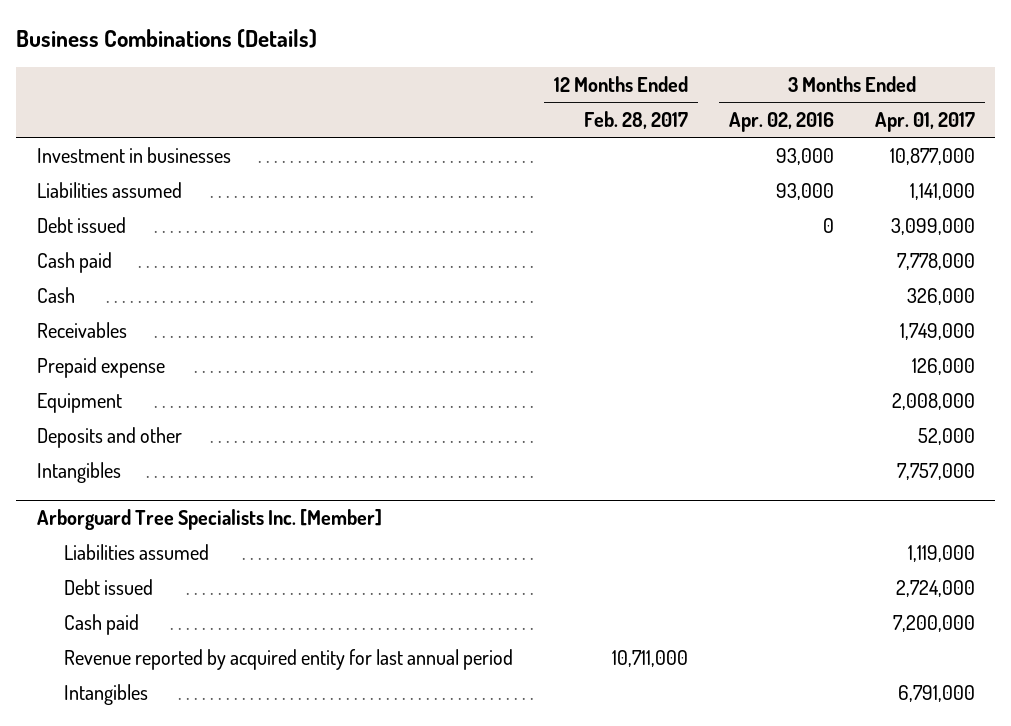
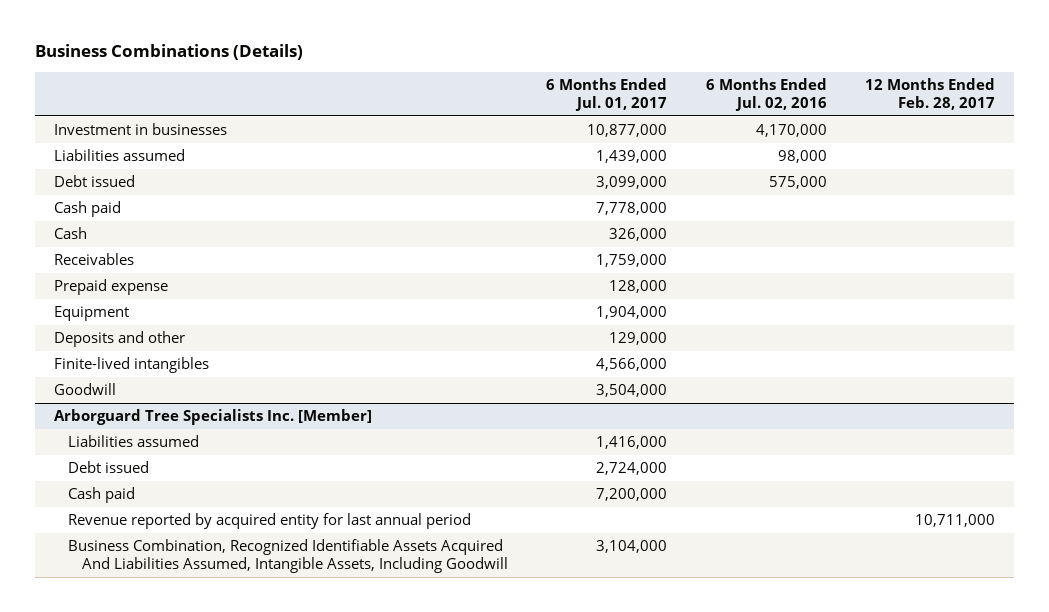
- | 12 Months Ended Feb. 28, 2017 | 3 Months Ended Apr. 02, 2016 | 3 Months Ended Apr. 01, 2017
+ | 6 Months Ended Jul. 01, 2017 | 6 Months Ended Jul. 02, 2016 | 12 Months Ended Feb. 28, 2017
- Intangibles | | | 7,757,000
+ Finite-lived intangibles | 4,566,000 | |
+ Goodwill | 3,504,000 | |
@ Arborguard Tree Specialists Inc. [Member]
- Intangibles | | | 6,791,000
+ Business Combination, Recognized Identifiable Assets Acquired And Liabilities Assumed, Intangible Assets, Including Goodwill | 3,104,000 | |

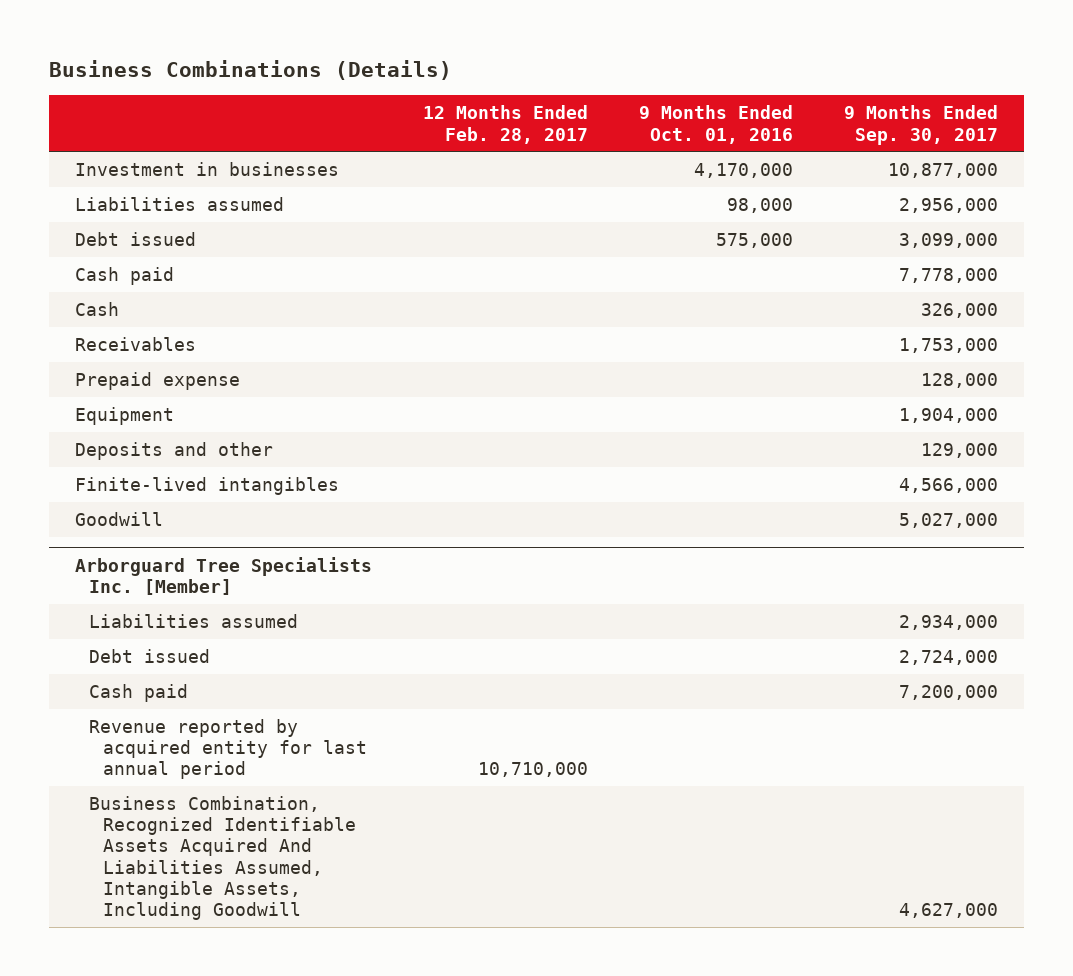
- | 6 Months Ended Jul. 01, 2017 | 6 Months Ended Jul. 02, 2016 | 12 Months Ended Feb. 28, 2017
+ | 12 Months Ended Feb. 28, 2017 | 9 Months Ended Oct. 01, 2016 | 9 Months Ended Sep. 30, 2017
@ Arborguard Tree Specialists Inc. [Member]
- Revenue reported by acquired entity for last annual period | | | 10,711,000
+ Revenue reported by acquired entity for last annual period | 10,710,000 | |

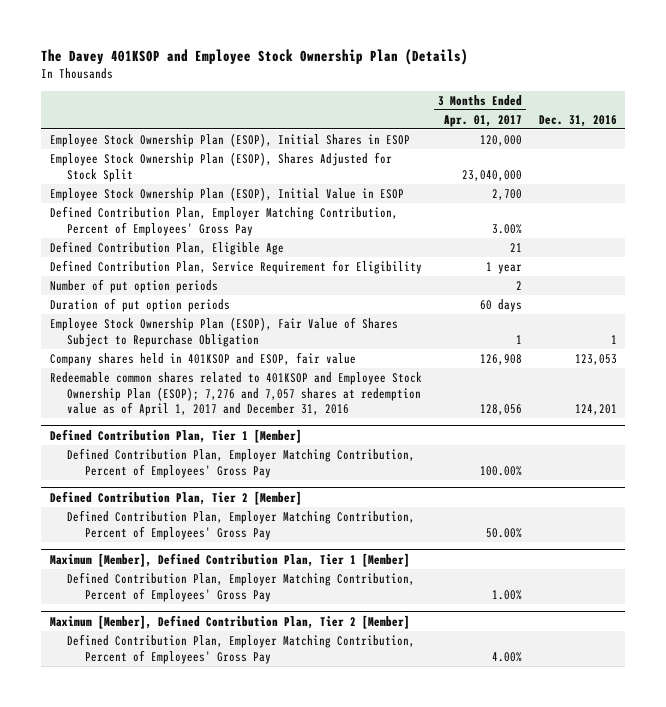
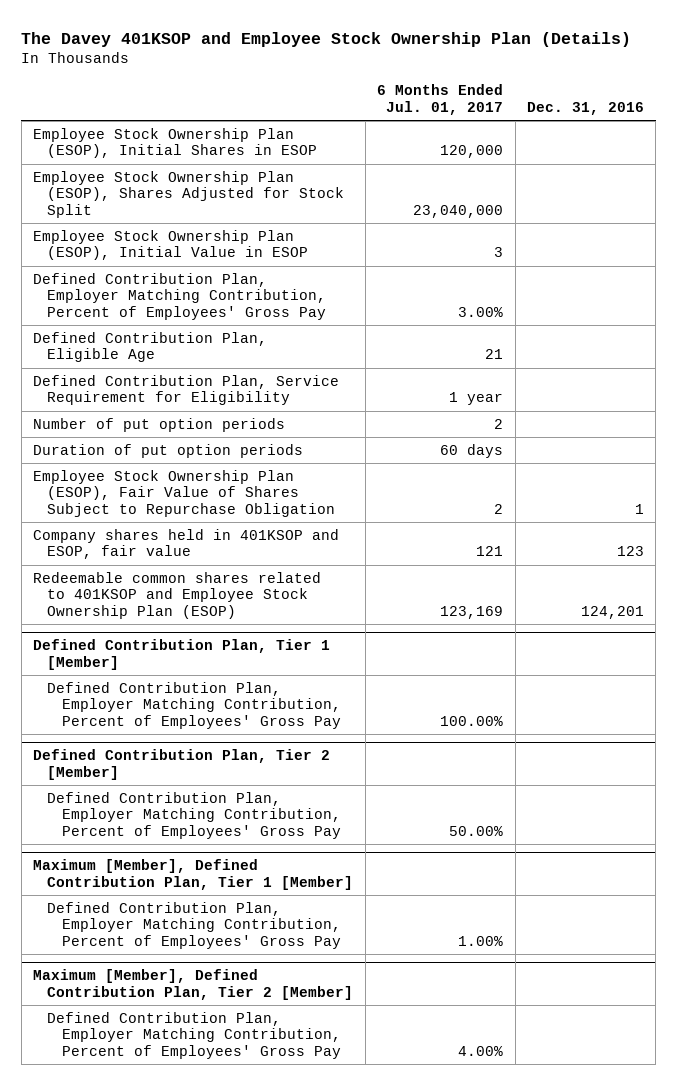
- | 3 Months Ended Apr. 01, 2017 | Dec. 31, 2016
+ | 6 Months Ended Jul. 01, 2017 | Dec. 31, 2016
- Company shares held in 401KSOP and ESOP, fair value | 126,908 | 123,053
- Redeemable common shares related to 401KSOP and Employee Stock Ownership Plan (ESOP); 7,276 and 7,057 shares at redemption value as of April 1, 2017 and December 31, 2016 | 128,056 | 124,201
+ Company shares held in 401KSOP and ESOP, fair value | 121 | 123
+ Redeemable common shares related to 401KSOP and Employee Stock Ownership Plan (ESOP) | 123,169 | 124,201

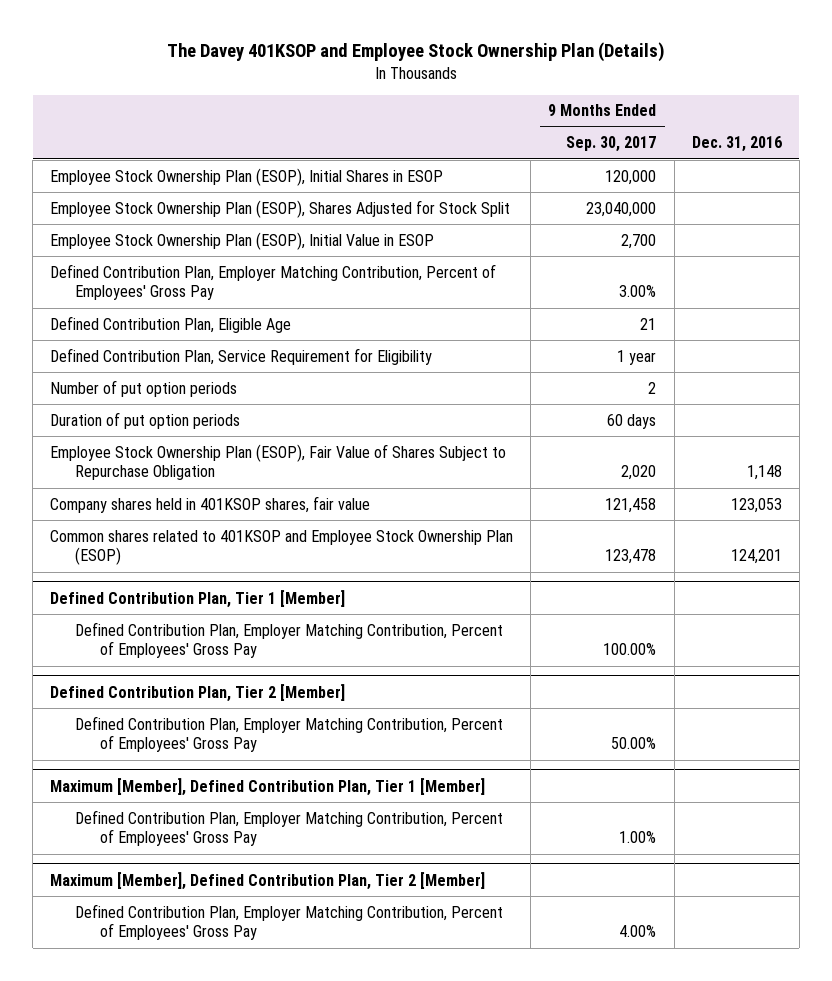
- | 6 Months Ended Jul. 01, 2017 | Dec. 31, 2016
+ | 9 Months Ended Sep. 30, 2017 | Dec. 31, 2016
- Employee Stock Ownership Plan (ESOP), Fair Value of Shares Subject to Repurchase Obligation | 2 | 1
- Company shares held in 401KSOP and ESOP, fair value | 121 | 123
- Redeemable common shares related to 401KSOP and Employee Stock Ownership Plan (ESOP) | 123,169 | 124,201
+ Employee Stock Ownership Plan (ESOP), Fair Value of Shares Subject to Repurchase Obligation | 2,020 | 1,148
+ Company shares held in 401KSOP shares, fair value | 121,458 | 123,053
+ Common shares related to 401KSOP and Employee Stock Ownership Plan (ESOP) | 123,478 | 124,201

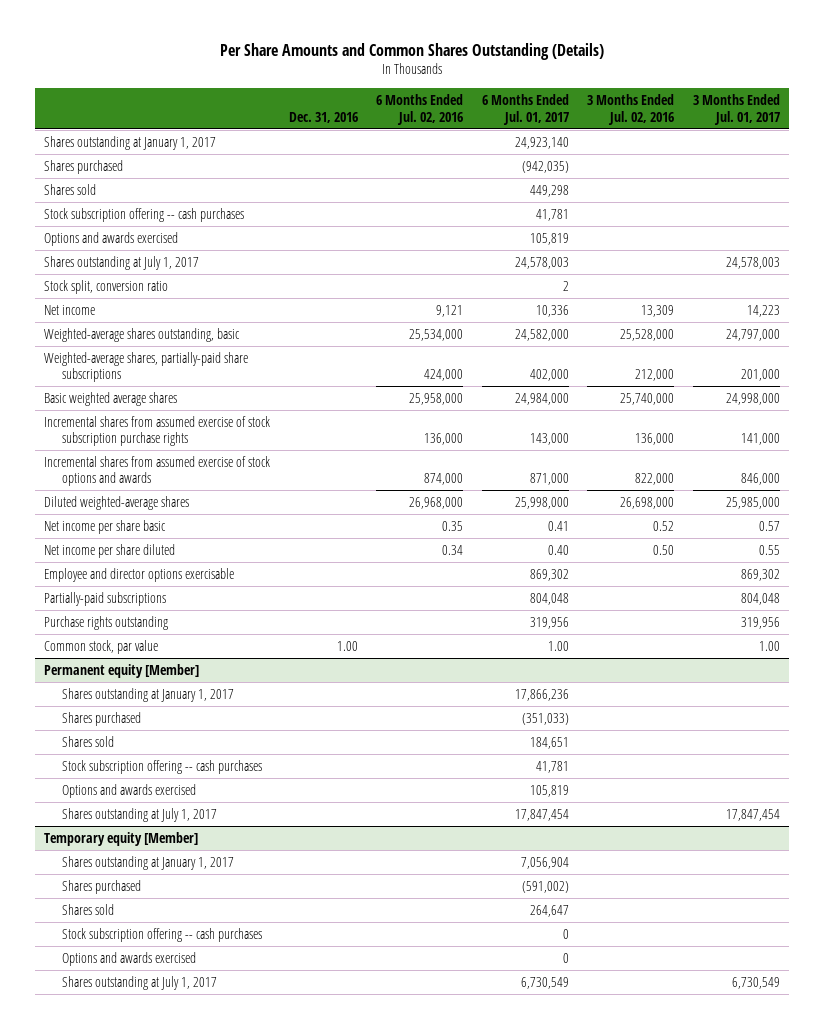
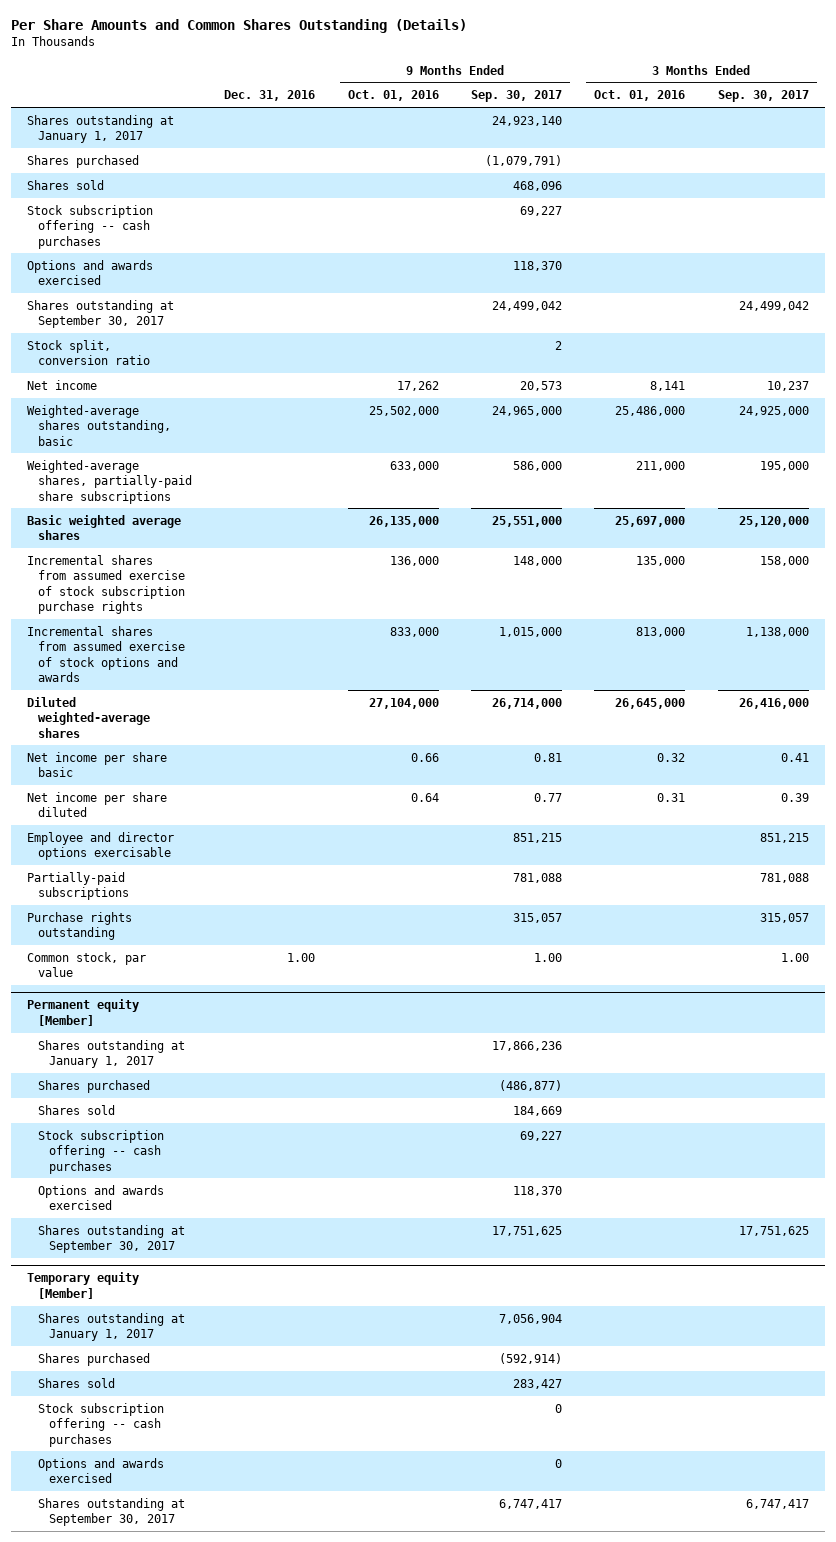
- | Dec. 31, 2016 | 6 Months Ended Jul. 02, 2016 | 6 Months Ended Jul. 01, 2017 | 3 Months Ended Jul. 02, 2016 | 3 Months Ended Jul. 01, 2017
+ | Dec. 31, 2016 | 9 Months Ended Oct. 01, 2016 | 9 Months Ended Sep. 30, 2017 | 3 Months Ended Oct. 01, 2016 | 3 Months Ended Sep. 30, 2017
- Shares outstanding at July 1, 2017 | | | 24,578,003 | | 24,578,003
+ Shares outstanding at September 30, 2017 | | | 24,499,042 | | 24,499,042
@ Permanent equity [Member]
- Shares outstanding at July 1, 2017 | | | 17,847,454 | | 17,847,454
+ Shares outstanding at September 30, 2017 | | | 17,751,625 | | 17,751,625
@ Temporary equity [Member]
- Shares outstanding at July 1, 2017 | | | 6,730,549 | | 6,730,549
+ Shares outstanding at September 30, 2017 | | | 6,747,417 | | 6,747,417

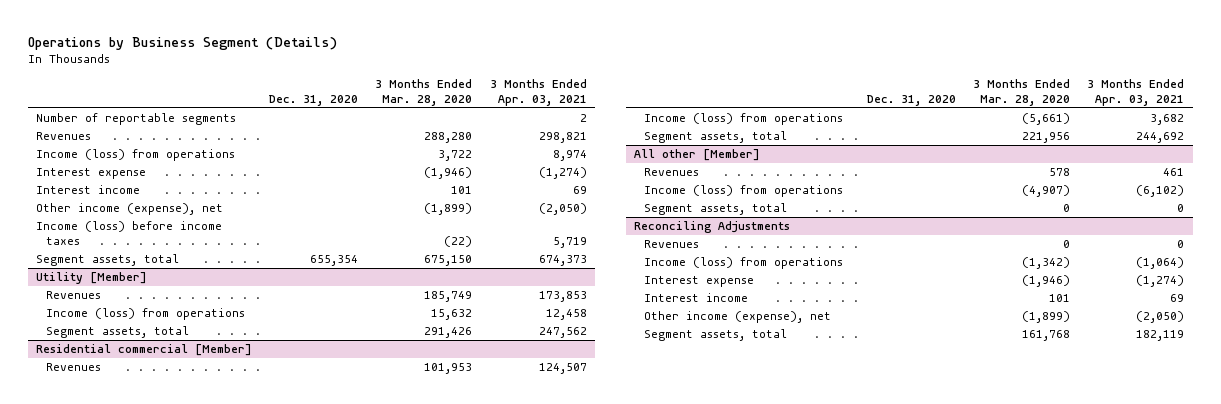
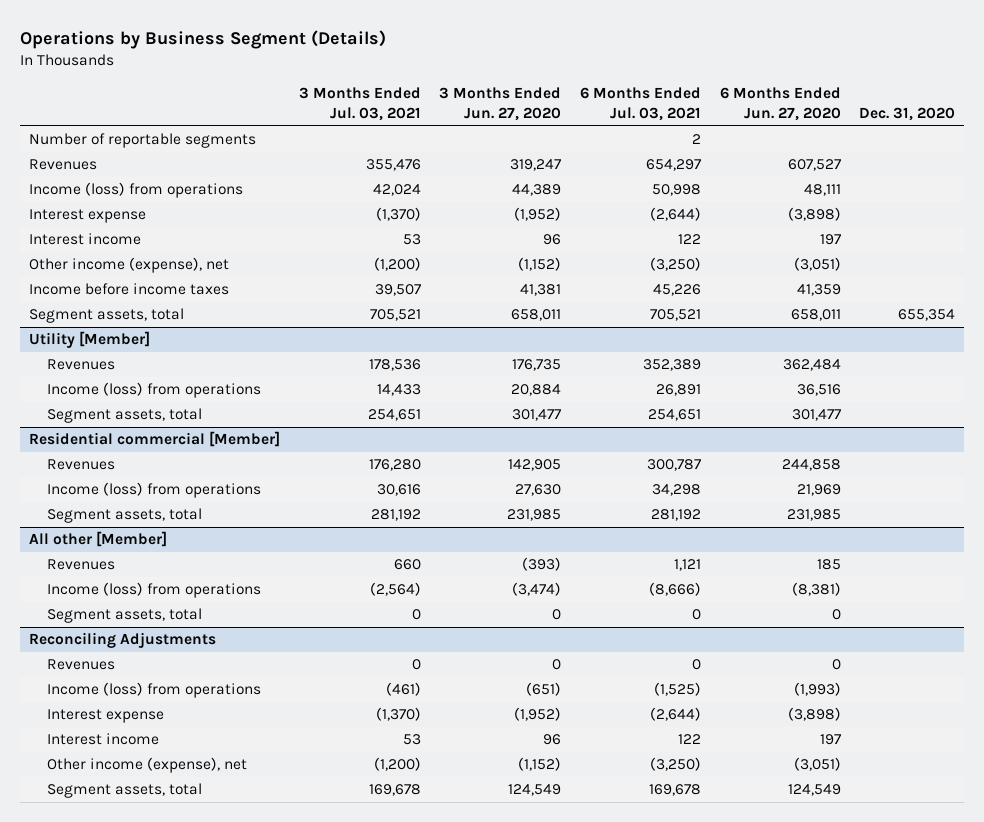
- | Dec. 31, 2020 | 3 Months Ended Mar. 28, 2020 | 3 Months Ended Apr. 03, 2021
+ | 3 Months Ended Jul. 03, 2021 | 3 Months Ended Jun. 27, 2020 | 6 Months Ended Jul. 03, 2021 | 6 Months Ended Jun. 27, 2020 | Dec. 31, 2020
- Income (loss) before income taxes | | (22) | 5,719
+ Income before income taxes | 39,507 | 41,381 | 45,226 | 41,359 |

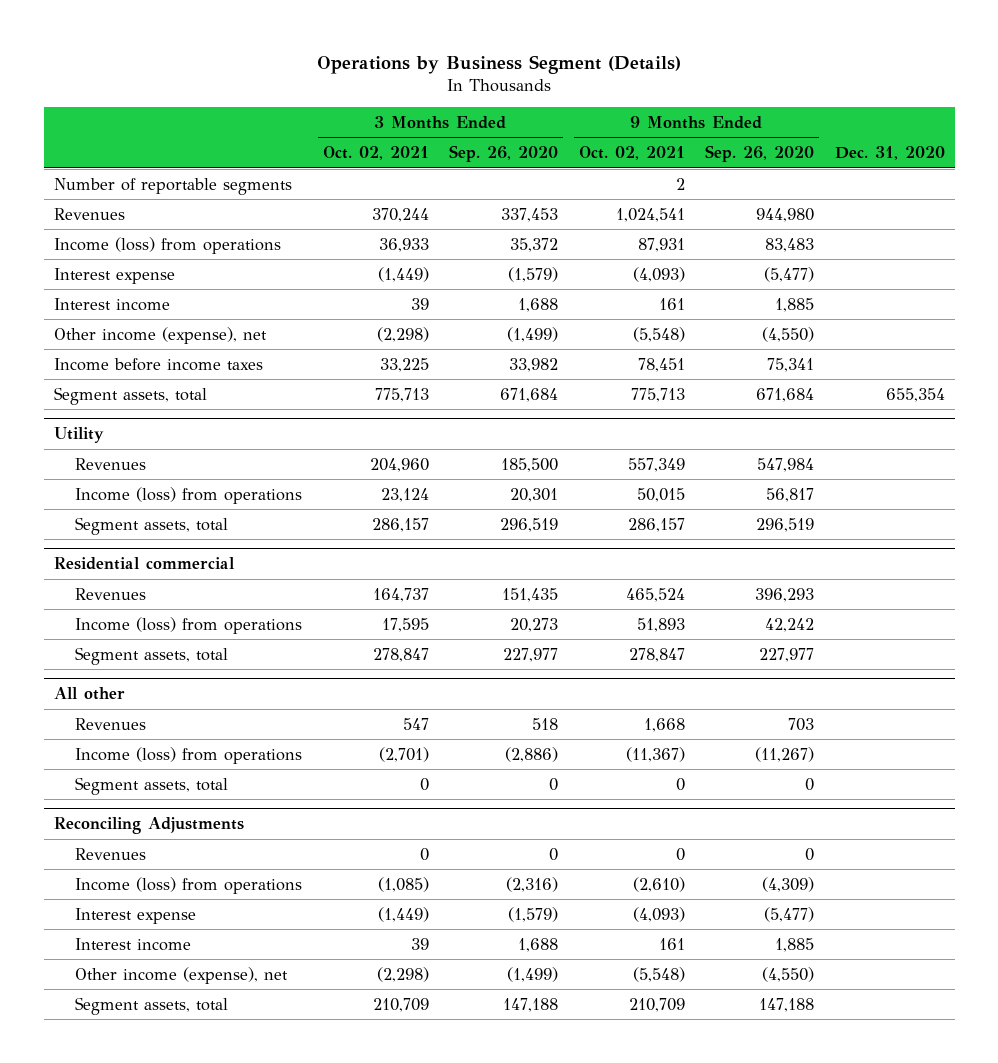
- | 3 Months Ended Jul. 03, 2021 | 3 Months Ended Jun. 27, 2020 | 6 Months Ended Jul. 03, 2021 | 6 Months Ended Jun. 27, 2020 | Dec. 31, 2020
+ | 3 Months Ended Oct. 02, 2021 | 3 Months Ended Sep. 26, 2020 | 9 Months Ended Oct. 02, 2021 | 9 Months Ended Sep. 26, 2020 | Dec. 31, 2020
- Utility [Member]
+ Utility
- Residential commercial [Member]
+ Residential commercial
- All other [Member]
+ All other

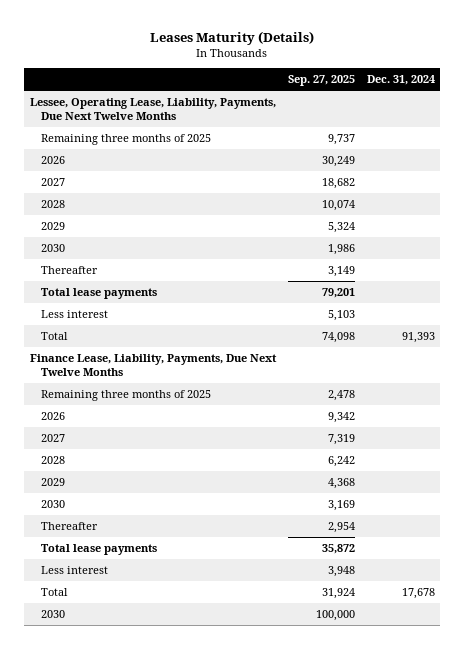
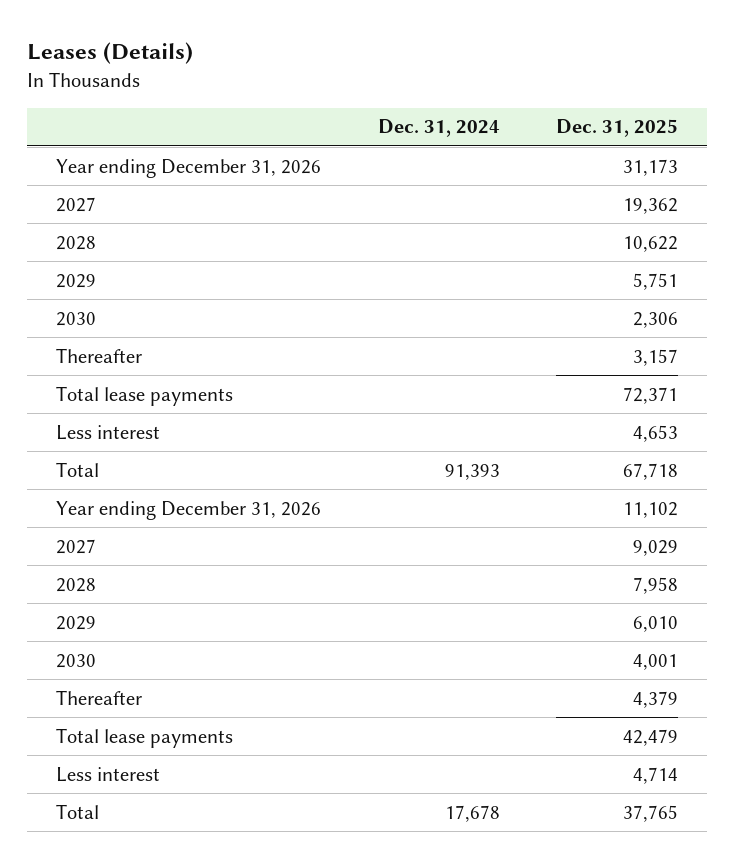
- Leases Maturity (Details)
+ Leases (Details)
- | Sep. 27, 2025 | Dec. 31, 2024
+ | Dec. 31, 2024 | Dec. 31, 2025
- Lessee, Operating Lease, Liability, Payments, Due Next Twelve Months
- Remaining three months of 2025 | 9,737 |
- 2026 | 30,249 |
+ Year ending December 31, 2026 | | 31,173
- Finance Lease, Liability, Payments, Due Next Twelve Months
- Remaining three months of 2025 | 2,478 |
- 2026 | 9,342 |
+ Year ending December 31, 2026 | | 11,102
- 2030 | 100,000 |

